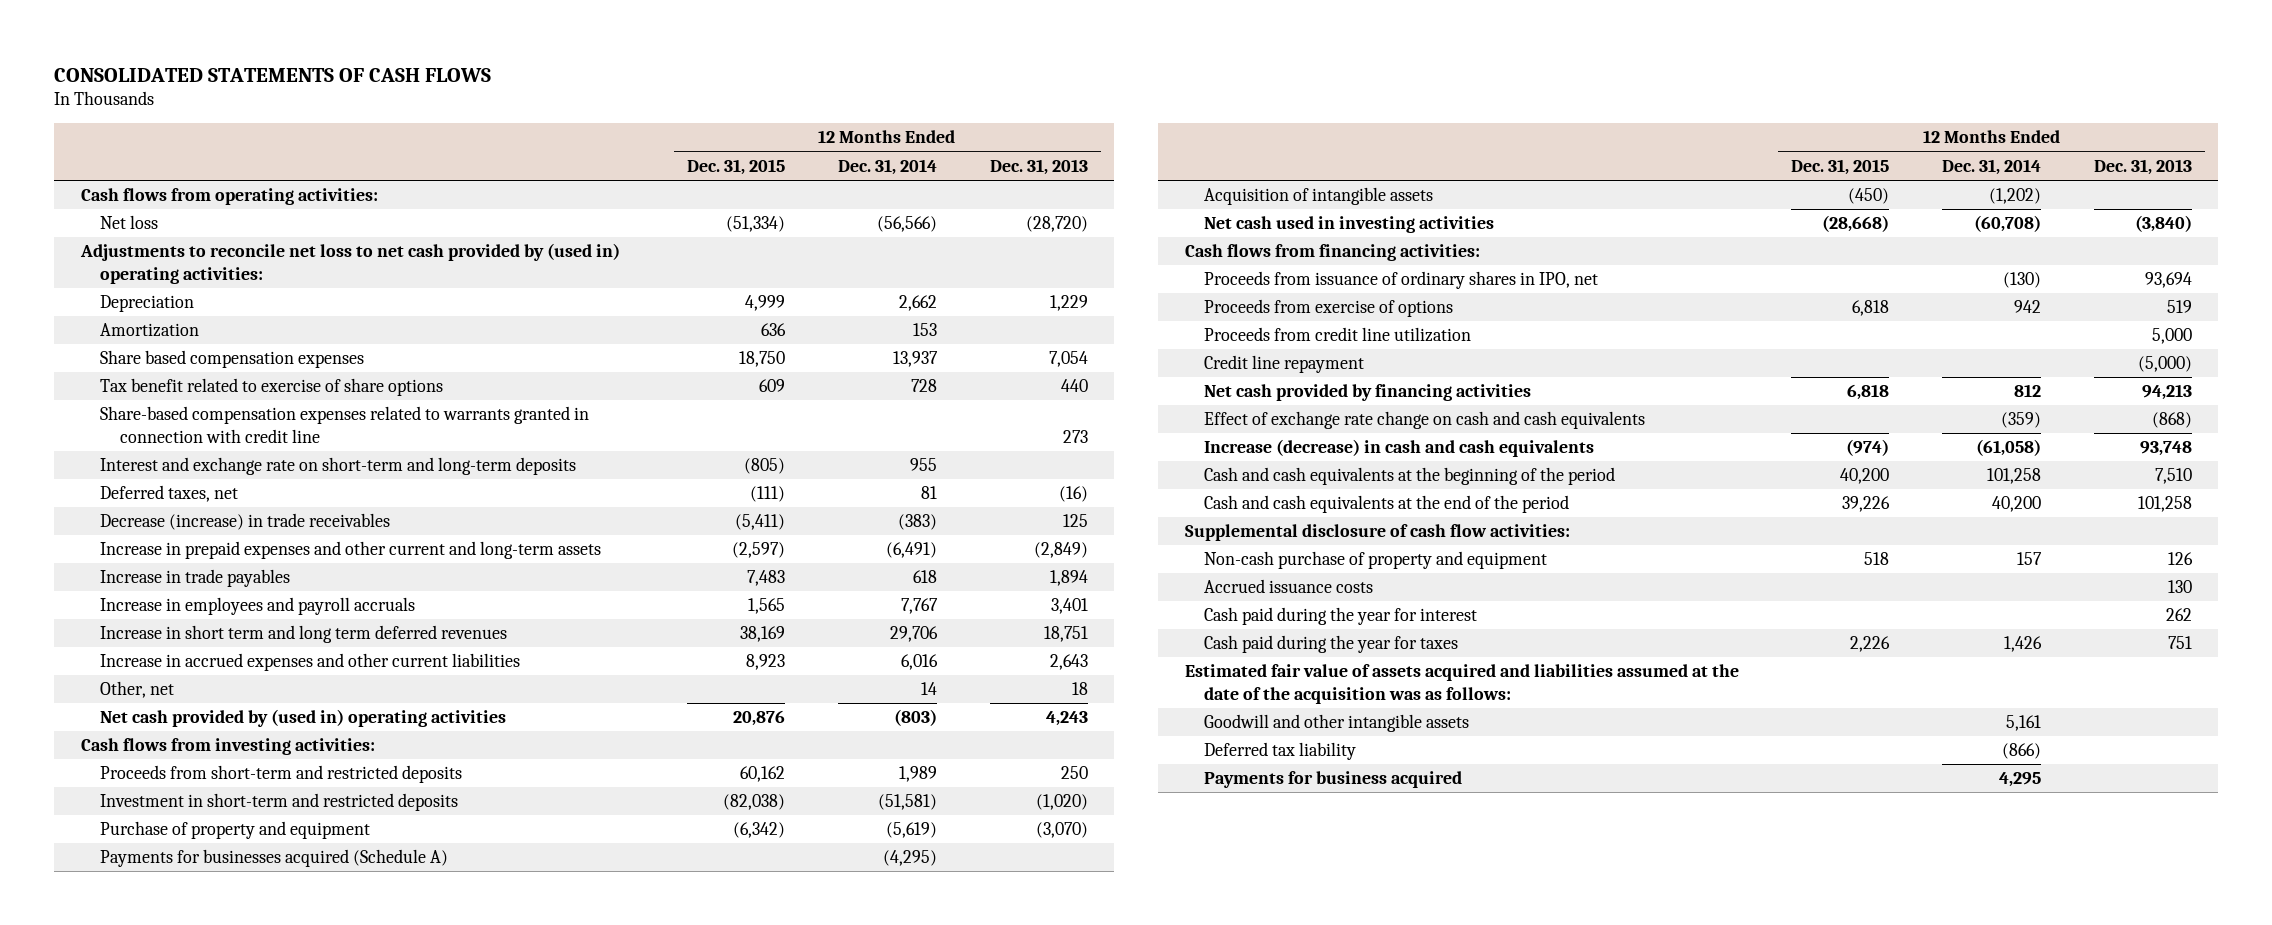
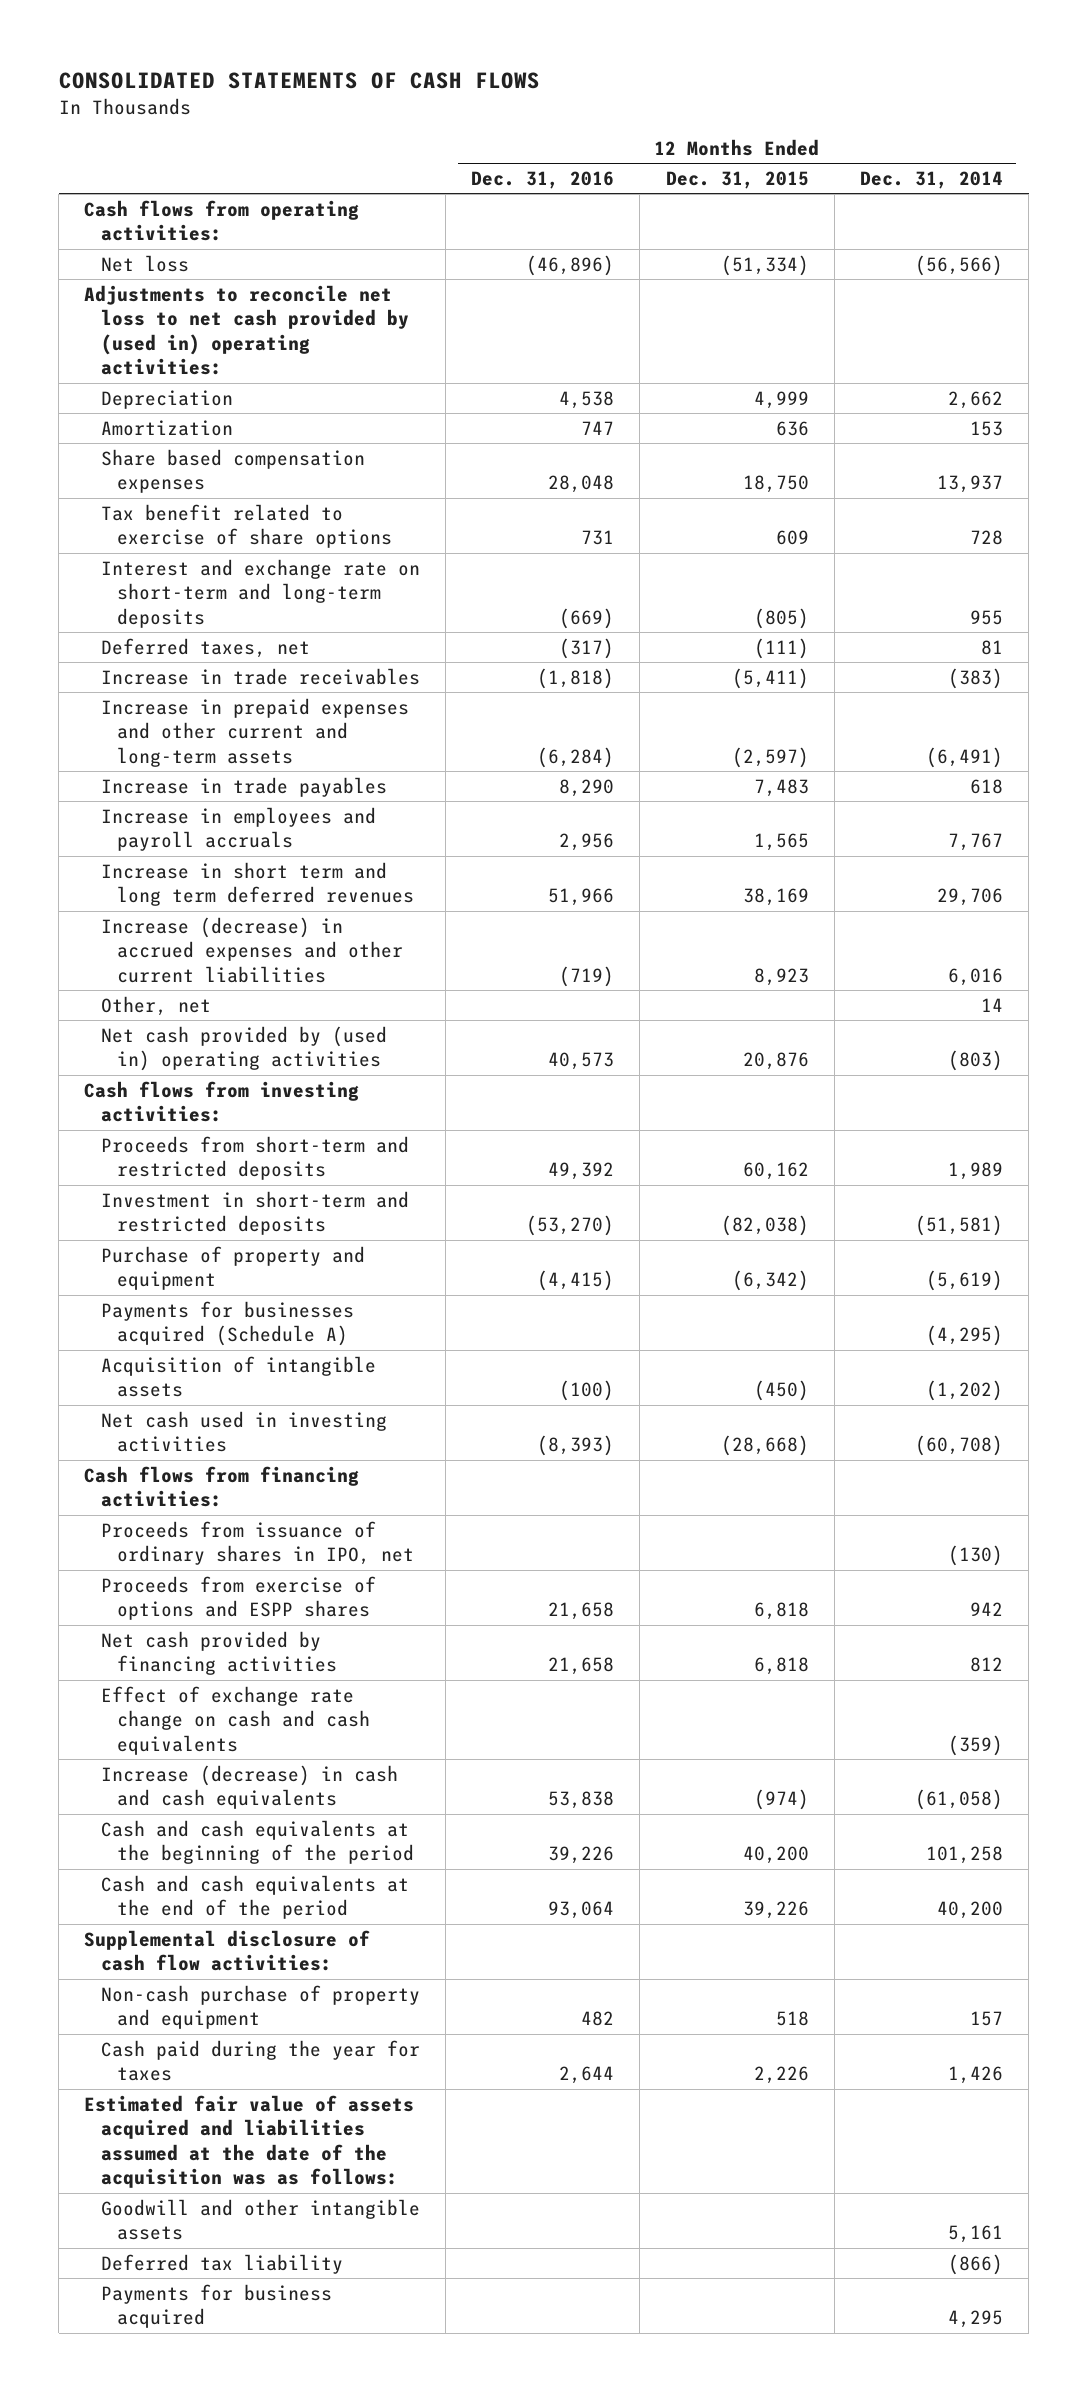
- | 12 Months Ended Dec. 31, 2015 | 12 Months Ended Dec. 31, 2014 | 12 Months Ended Dec. 31, 2013
+ | 12 Months Ended Dec. 31, 2016 | 12 Months Ended Dec. 31, 2015 | 12 Months Ended Dec. 31, 2014
- Share-based compensation expenses related to warrants granted in connection with credit line | | | 273
- Decrease (increase) in trade receivables | (5,411) | (383) | 125
+ Increase in trade receivables | (1,818) | (5,411) | (383)
- Increase in accrued expenses and other current liabilities | 8,923 | 6,016 | 2,643
+ Increase (decrease) in accrued expenses and other current liabilities | (719) | 8,923 | 6,016
- Proceeds from exercise of options | 6,818 | 942 | 519
- Proceeds from credit line utilization | | | 5,000
- Credit line repayment | | | (5,000)
+ Proceeds from exercise of options and ESPP shares | 21,658 | 6,818 | 942
- Accrued issuance costs | | | 130
- Cash paid during the year for interest | | | 262

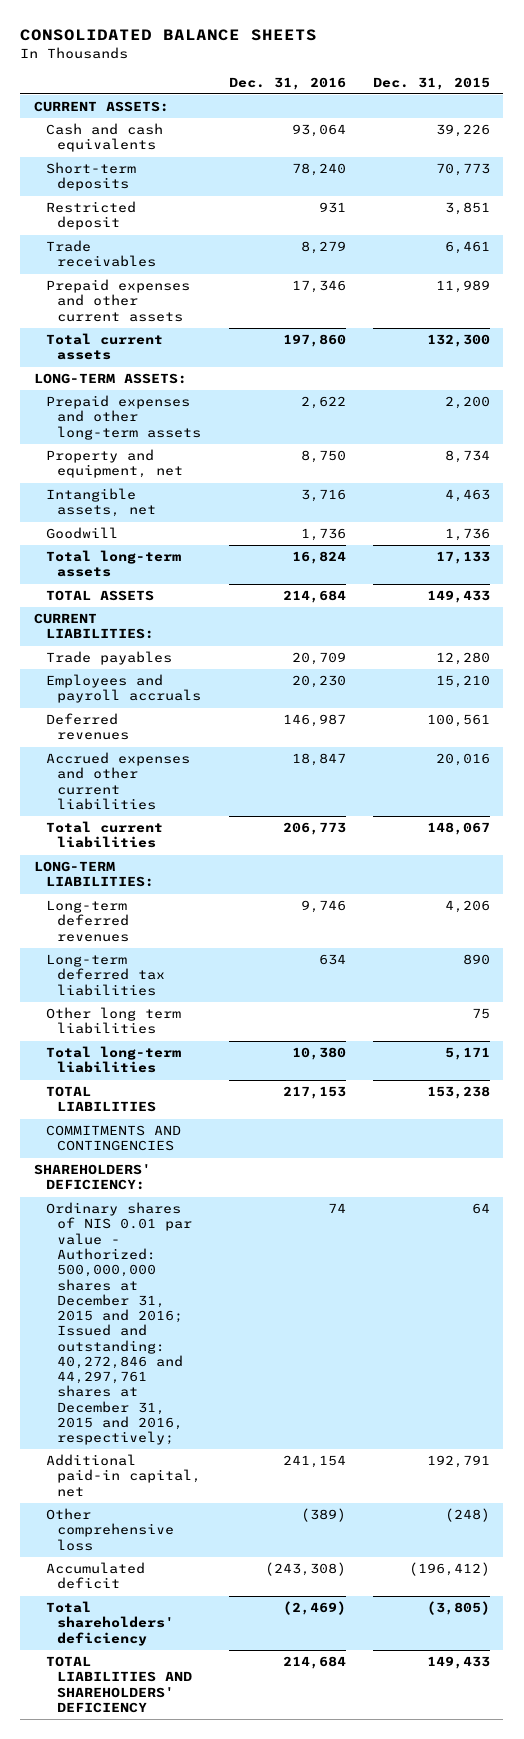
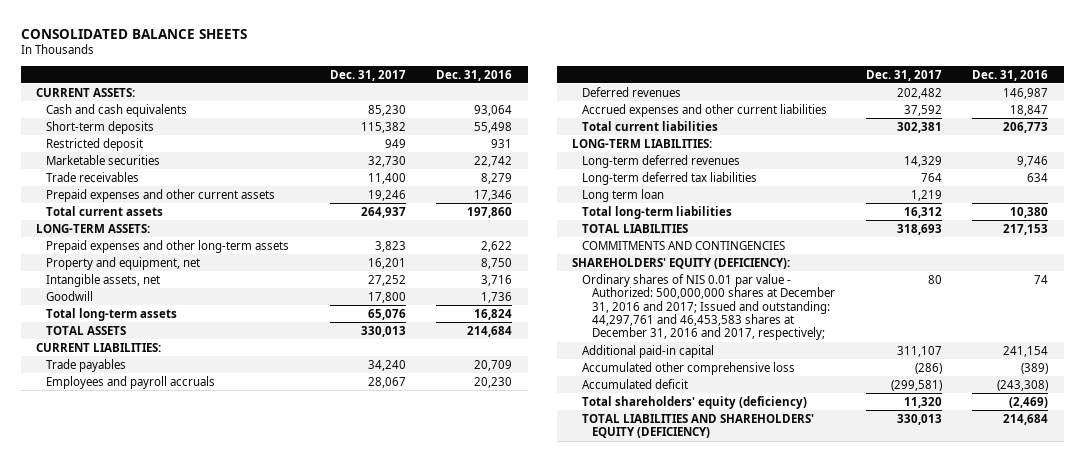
- | Dec. 31, 2016 | Dec. 31, 2015
+ | Dec. 31, 2017 | Dec. 31, 2016
- Short-term deposits | 78,240 | 70,773
+ Short-term deposits | 115,382 | 55,498
+ Marketable securities | 32,730 | 22,742
- Other long term liabilities | | 75
+ Long term loan | 1,219 |
- SHAREHOLDERS' DEFICIENCY:
- Ordinary shares of NIS 0.01 par value - Authorized: 500,000,000 shares at December 31, 2015 and 2016; Issued and outstanding: 40,272,846 and 44,297,761 shares at December 31, 2015 and 2016, respectively; | 74 | 64
- Additional paid-in capital, net | 241,154 | 192,791
- Other comprehensive loss | (389) | (248)
+ SHAREHOLDERS' EQUITY (DEFICIENCY):
+ Ordinary shares of NIS 0.01 par value - Authorized: 500,000,000 shares at December 31, 2016 and 2017; Issued and outstanding: 44,297,761 and 46,453,583 shares at December 31, 2016 and 2017, respectively; | 80 | 74
+ Additional paid-in capital | 311,107 | 241,154
+ Accumulated other comprehensive loss | (286) | (389)
- Total shareholders' deficiency | (2,469) | (3,805)
- TOTAL LIABILITIES AND SHAREHOLDERS' DEFICIENCY | 214,684 | 149,433
+ Total shareholders' equity (deficiency) | 11,320 | (2,469)
+ TOTAL LIABILITIES AND SHAREHOLDERS' EQUITY (DEFICIENCY) | 330,013 | 214,684

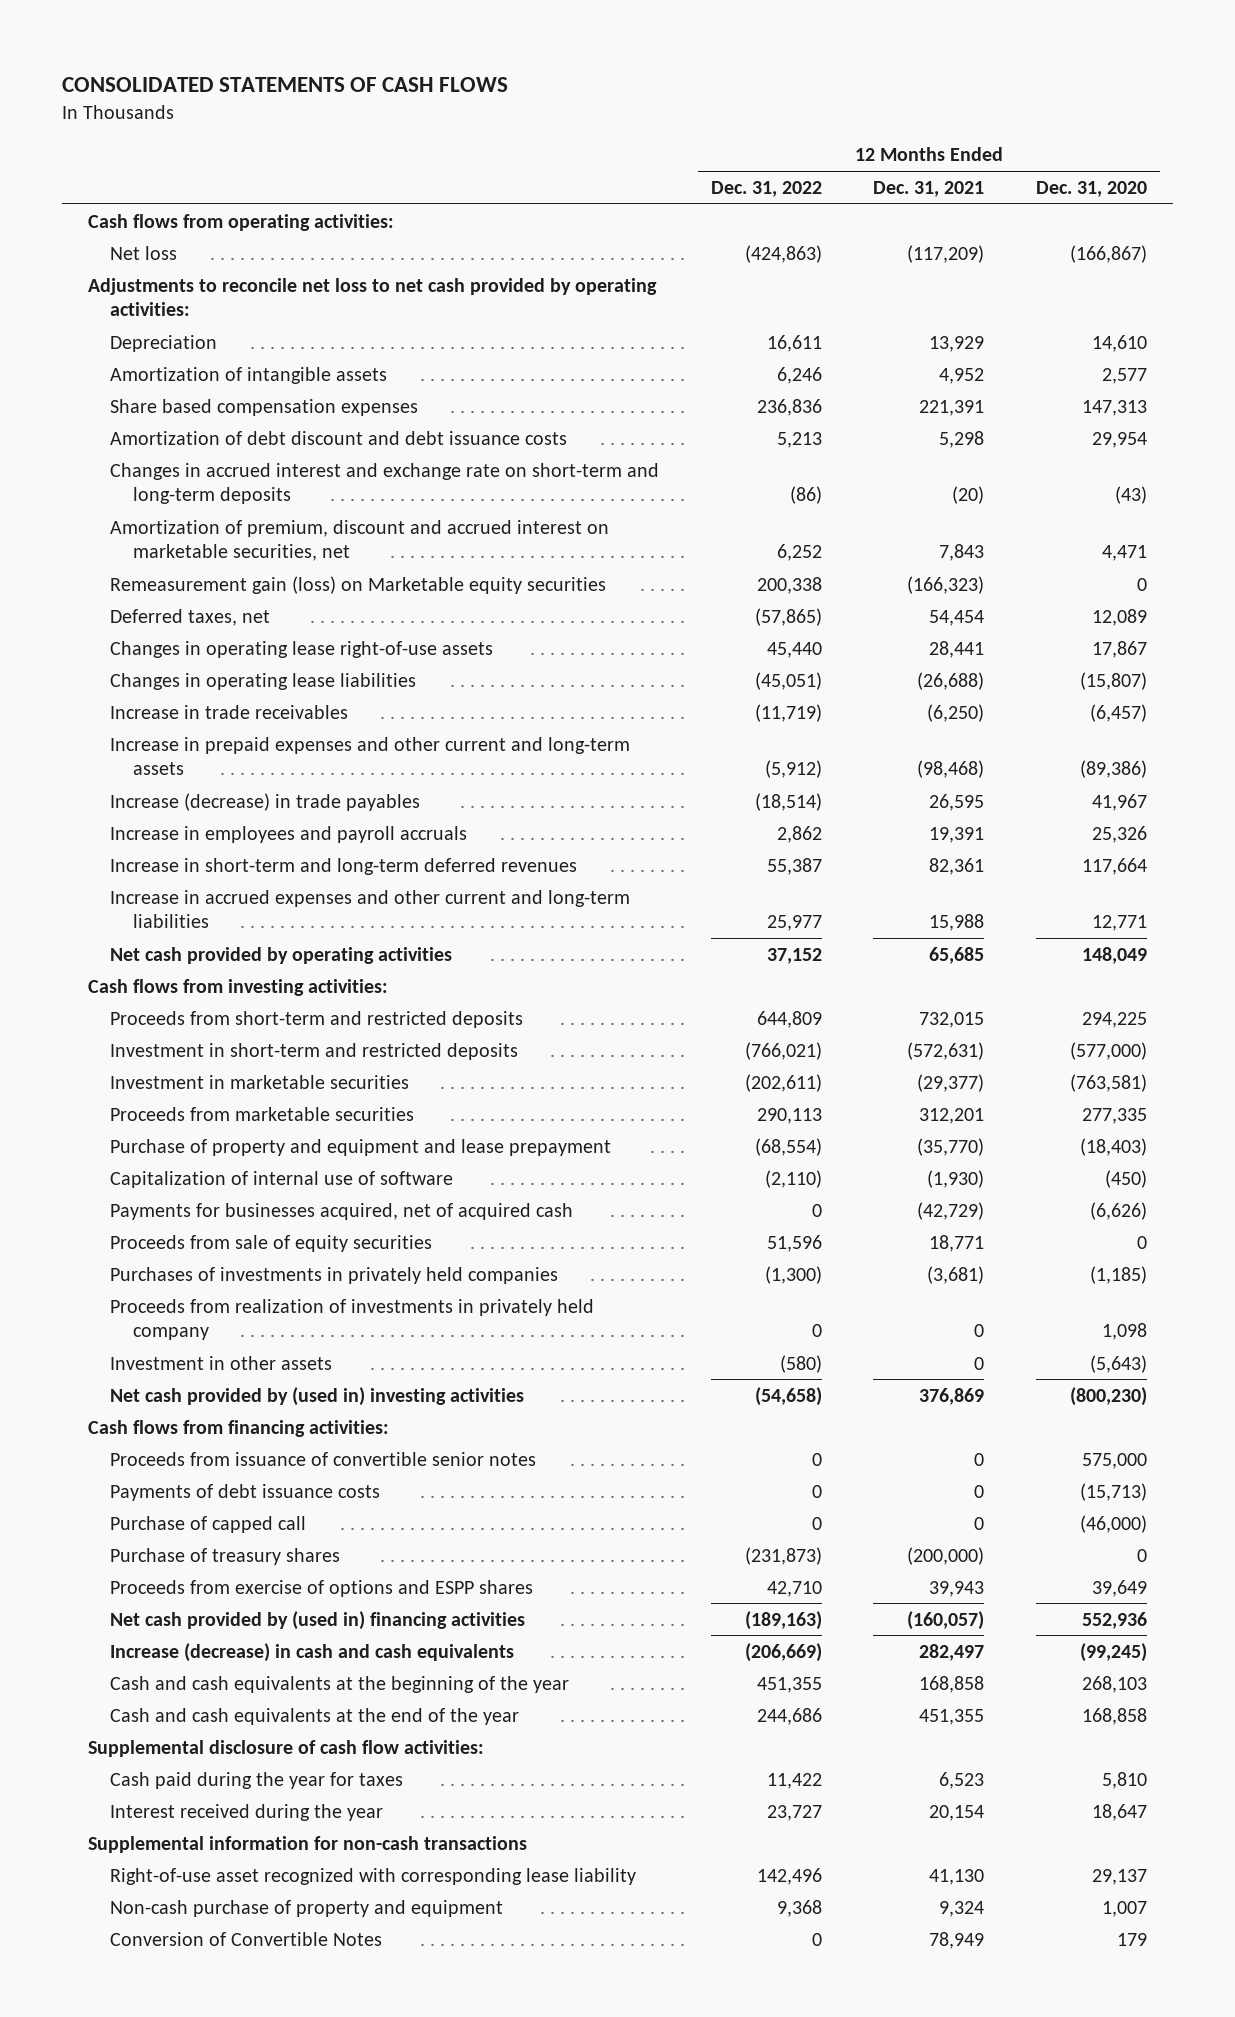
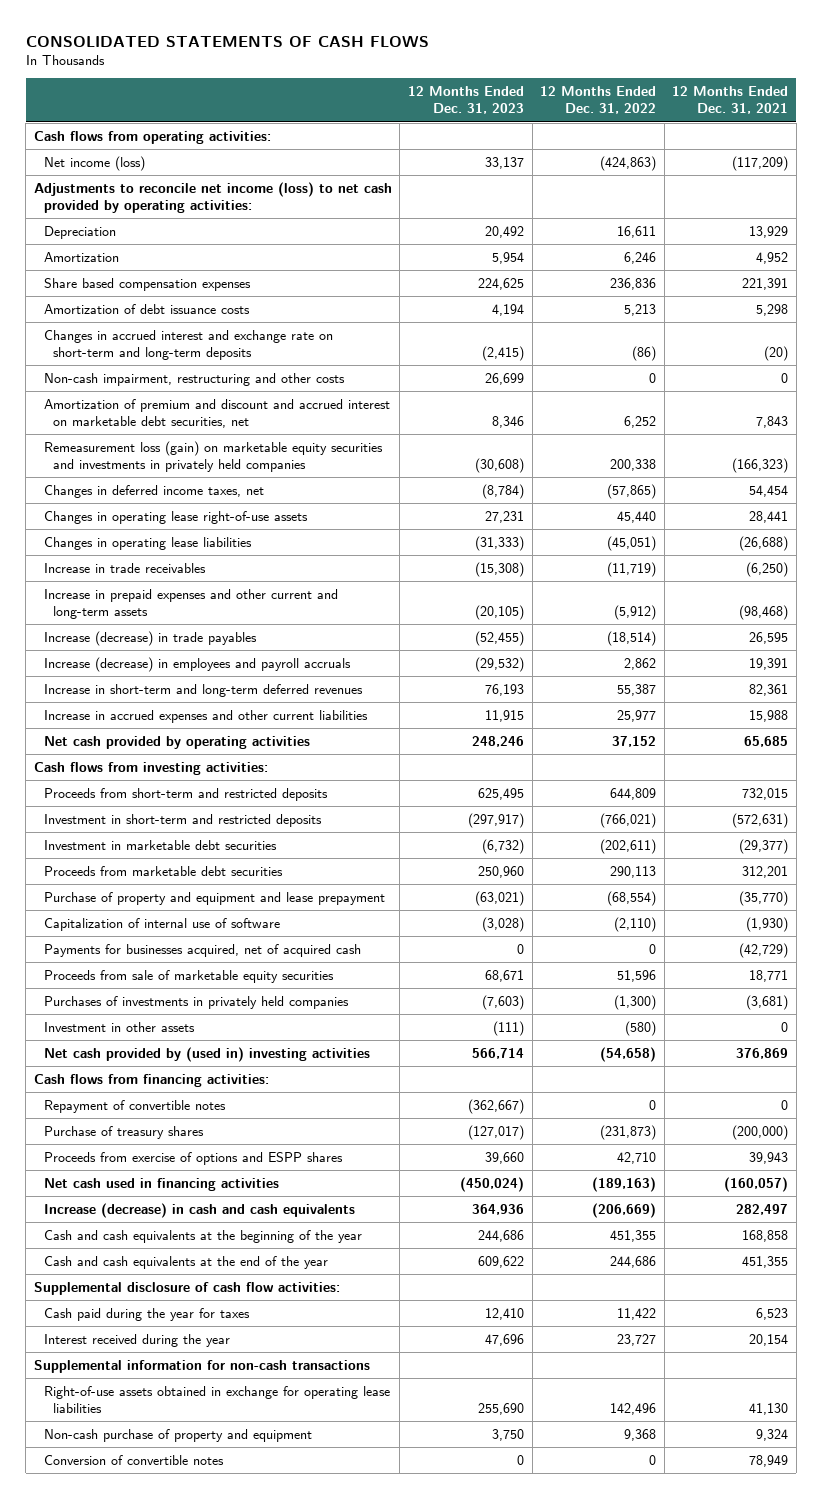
- | 12 Months Ended Dec. 31, 2022 | 12 Months Ended Dec. 31, 2021 | 12 Months Ended Dec. 31, 2020
+ | 12 Months Ended Dec. 31, 2023 | 12 Months Ended Dec. 31, 2022 | 12 Months Ended Dec. 31, 2021
- Net loss | (424,863) | (117,209) | (166,867)
- Adjustments to reconcile net loss to net cash provided by operating activities:
+ Net income (loss) | 33,137 | (424,863) | (117,209)
+ Adjustments to reconcile net income (loss) to net cash provided by operating activities:
- Amortization of intangible assets | 6,246 | 4,952 | 2,577
+ Amortization | 5,954 | 6,246 | 4,952
- Amortization of debt discount and debt issuance costs | 5,213 | 5,298 | 29,954
+ Amortization of debt issuance costs | 4,194 | 5,213 | 5,298
- Amortization of premium, discount and accrued interest on marketable securities, net | 6,252 | 7,843 | 4,471
- Remeasurement gain (loss) on Marketable equity securities | 200,338 | (166,323) | 0
- Deferred taxes, net | (57,865) | 54,454 | 12,089
+ Non-cash impairment, restructuring and other costs | 26,699 | 0 | 0
+ Amortization of premium and discount and accrued interest on marketable debt securities, net | 8,346 | 6,252 | 7,843
+ Remeasurement loss (gain) on marketable equity securities and investments in privately held companies | (30,608) | 200,338 | (166,323)
+ Changes in deferred income taxes, net | (8,784) | (57,865) | 54,454
- Increase in employees and payroll accruals | 2,862 | 19,391 | 25,326
+ Increase (decrease) in employees and payroll accruals | (29,532) | 2,862 | 19,391
- Increase in accrued expenses and other current and long-term liabilities | 25,977 | 15,988 | 12,771
+ Increase in accrued expenses and other current liabilities | 11,915 | 25,977 | 15,988
- Investment in marketable securities | (202,611) | (29,377) | (763,581)
- Proceeds from marketable securities | 290,113 | 312,201 | 277,335
+ Investment in marketable debt securities | (6,732) | (202,611) | (29,377)
+ Proceeds from marketable debt securities | 250,960 | 290,113 | 312,201
- Proceeds from sale of equity securities | 51,596 | 18,771 | 0
+ Proceeds from sale of marketable equity securities | 68,671 | 51,596 | 18,771
- Proceeds from realization of investments in privately held company | 0 | 0 | 1,098
- Proceeds from issuance of convertible senior notes | 0 | 0 | 575,000
- Payments of debt issuance costs | 0 | 0 | (15,713)
- Purchase of capped call | 0 | 0 | (46,000)
+ Repayment of convertible notes | (362,667) | 0 | 0
- Net cash provided by (used in) financing activities | (189,163) | (160,057) | 552,936
+ Net cash used in financing activities | (450,024) | (189,163) | (160,057)
- Right-of-use asset recognized with corresponding lease liability | 142,496 | 41,130 | 29,137
+ Right-of-use assets obtained in exchange for operating lease liabilities | 255,690 | 142,496 | 41,130
- Conversion of Convertible Notes | 0 | 78,949 | 179
+ Conversion of convertible notes | 0 | 0 | 78,949

